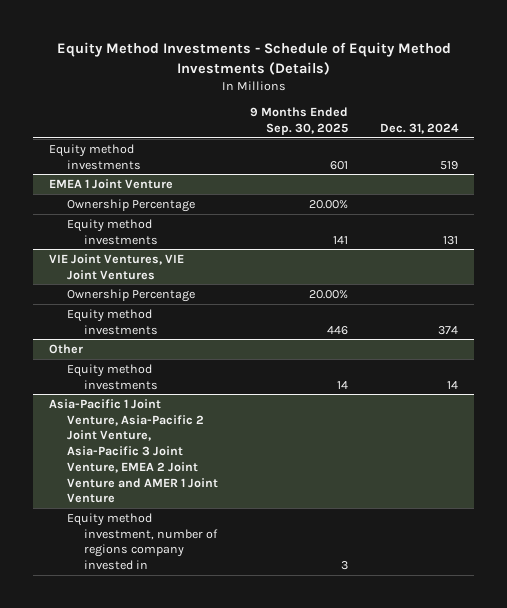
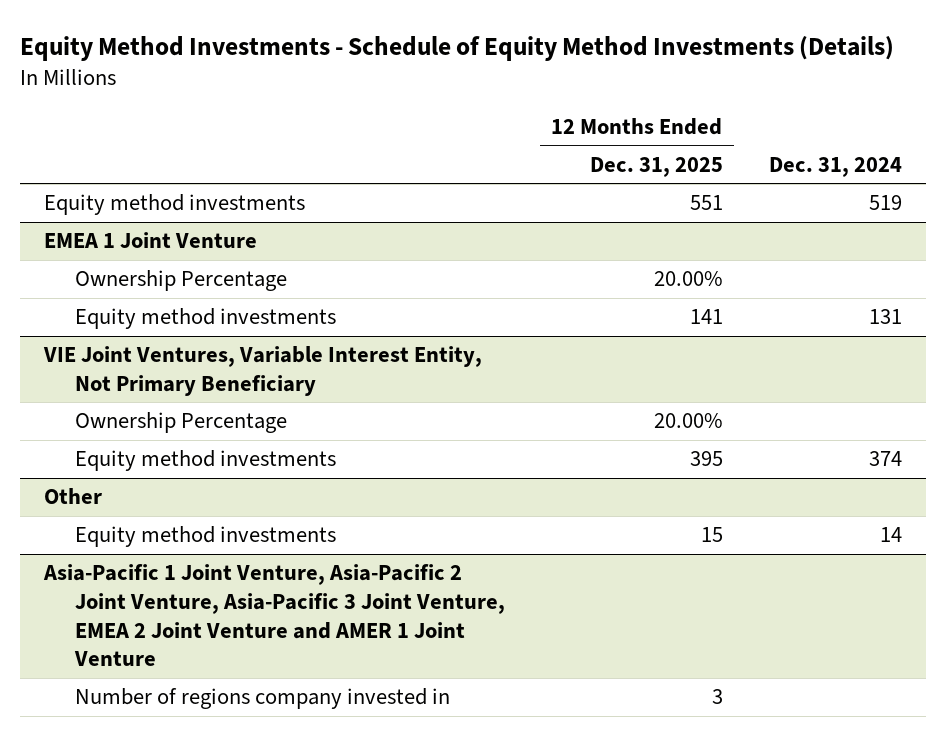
- | 9 Months Ended Sep. 30, 2025 | Dec. 31, 2024
+ | 12 Months Ended Dec. 31, 2025 | Dec. 31, 2024
- VIE Joint Ventures, VIE Joint Ventures
+ VIE Joint Ventures, Variable Interest Entity, Not Primary Beneficiary
@ Asia-Pacific 1 Joint Venture, Asia-Pacific 2 Joint Venture, Asia-Pacific 3 Joint Venture, EMEA 2 Joint Venture and AMER 1 Joint Venture
- Equity method investment, number of regions company invested in | 3 |
+ Number of regions company invested in | 3 |

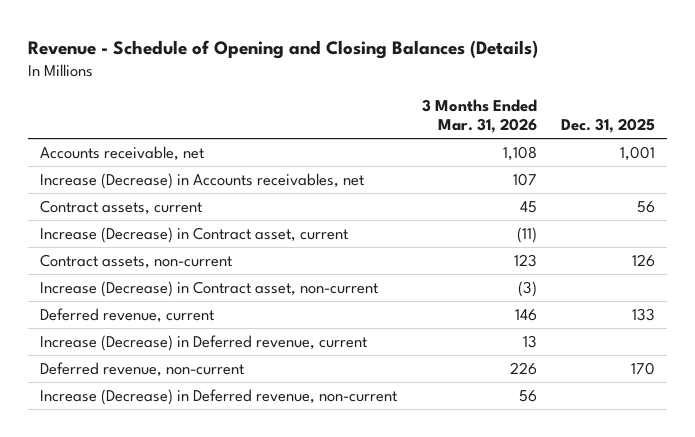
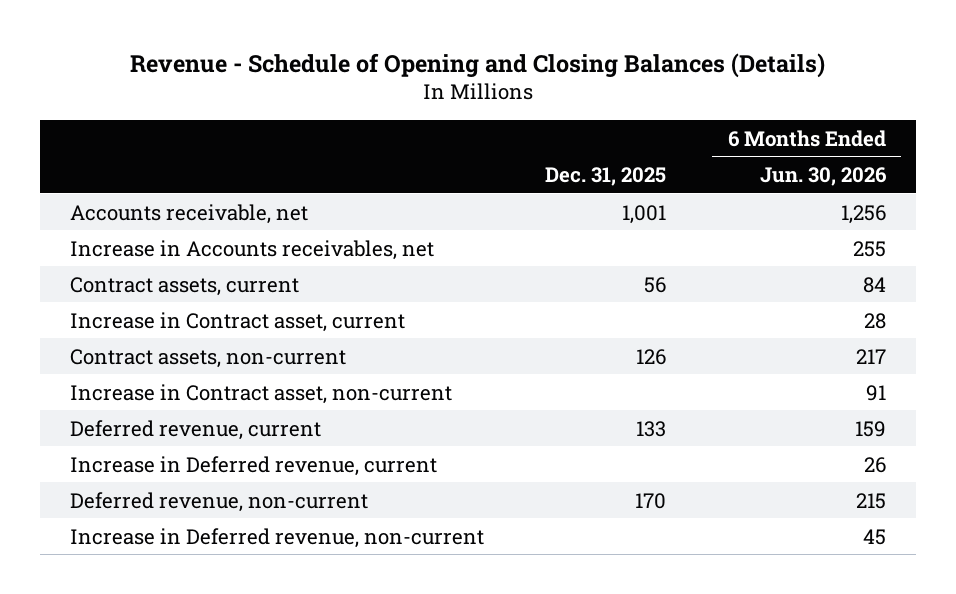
- | 3 Months Ended Mar. 31, 2026 | Dec. 31, 2025
+ | Dec. 31, 2025 | 6 Months Ended Jun. 30, 2026
- Increase (Decrease) in Accounts receivables, net | 107 |
+ Increase in Accounts receivables, net | | 255
- Increase (Decrease) in Contract asset, current | (11) |
+ Increase in Contract asset, current | | 28
- Increase (Decrease) in Contract asset, non-current | (3) |
+ Increase in Contract asset, non-current | | 91
- Increase (Decrease) in Deferred revenue, current | 13 |
+ Increase in Deferred revenue, current | | 26
- Increase (Decrease) in Deferred revenue, non-current | 56 |
+ Increase in Deferred revenue, non-current | | 45

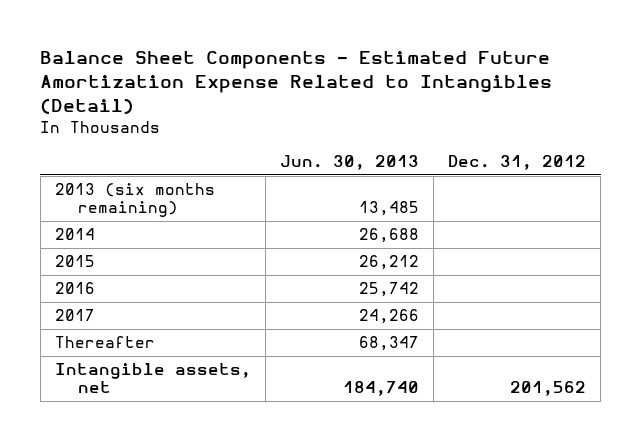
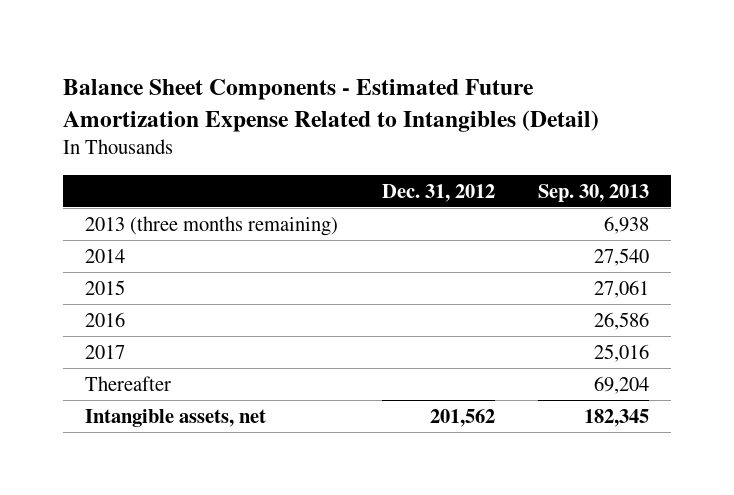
- | Jun. 30, 2013 | Dec. 31, 2012
+ | Dec. 31, 2012 | Sep. 30, 2013
- 2013 (six months remaining) | 13,485 |
+ 2013 (three months remaining) | | 6,938

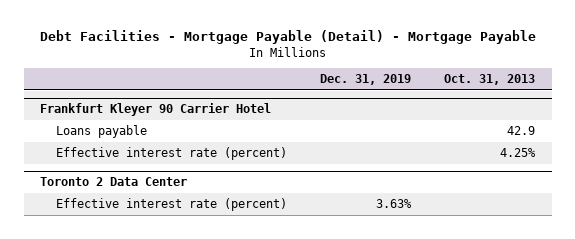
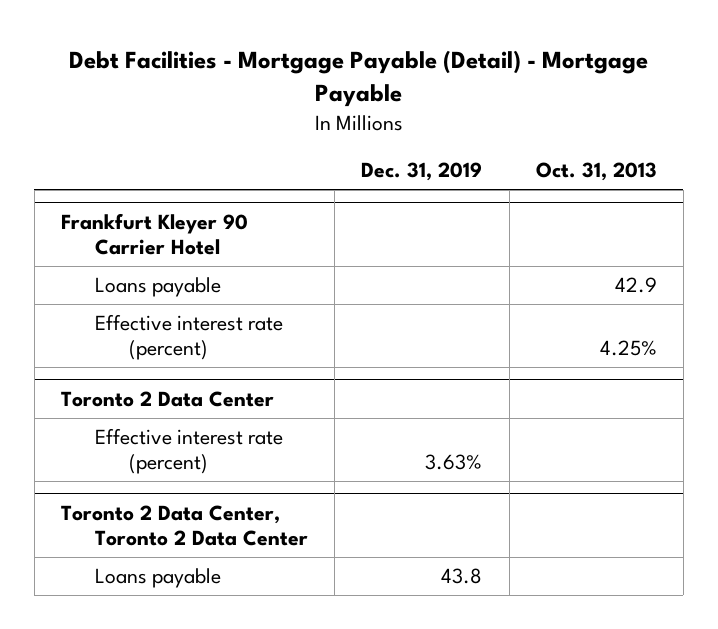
+ Toronto 2 Data Center, Toronto 2 Data Center
+ Loans payable | 43.8 |

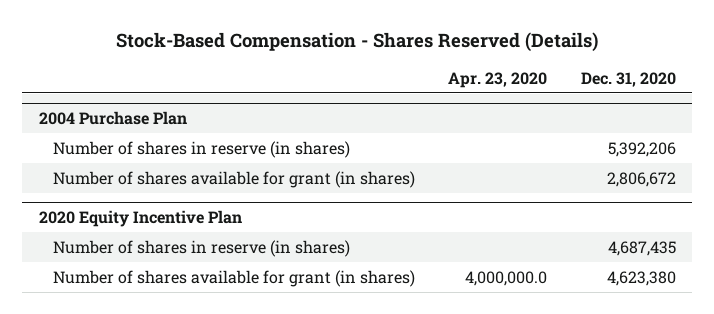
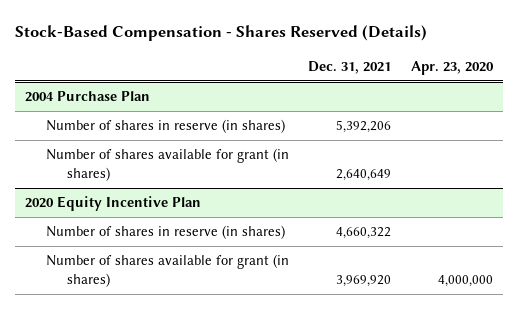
- | Apr. 23, 2020 | Dec. 31, 2020
+ | Dec. 31, 2021 | Apr. 23, 2020
@ 2020 Equity Incentive Plan
- Number of shares available for grant (in shares) | 4,000,000.0 | 4,623,380
+ Number of shares available for grant (in shares) | 3,969,920 | 4,000,000

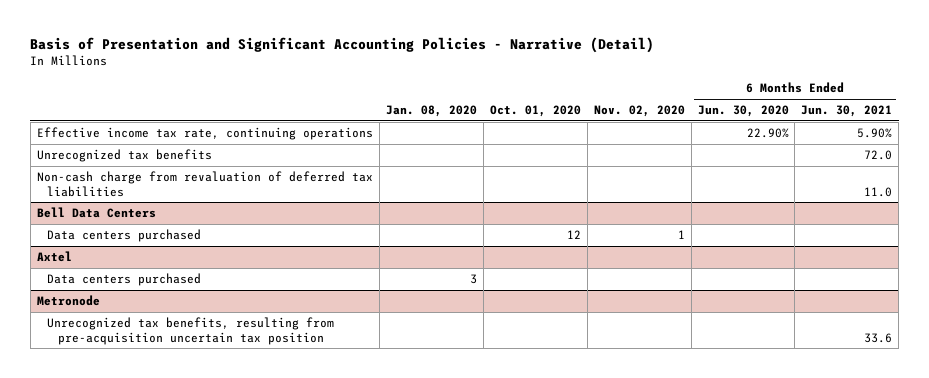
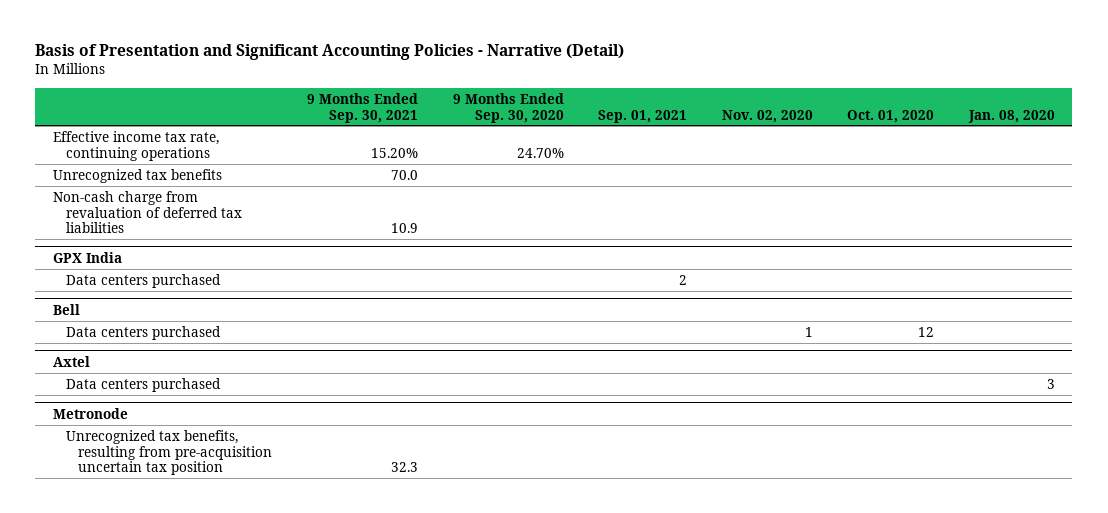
- | Jan. 08, 2020 | Oct. 01, 2020 | Nov. 02, 2020 | 6 Months Ended Jun. 30, 2020 | 6 Months Ended Jun. 30, 2021
+ | 9 Months Ended Sep. 30, 2021 | 9 Months Ended Sep. 30, 2020 | Sep. 01, 2021 | Nov. 02, 2020 | Oct. 01, 2020 | Jan. 08, 2020
- Bell Data Centers
+ GPX India
+ Data centers purchased | | | 2 | | |
+ Bell

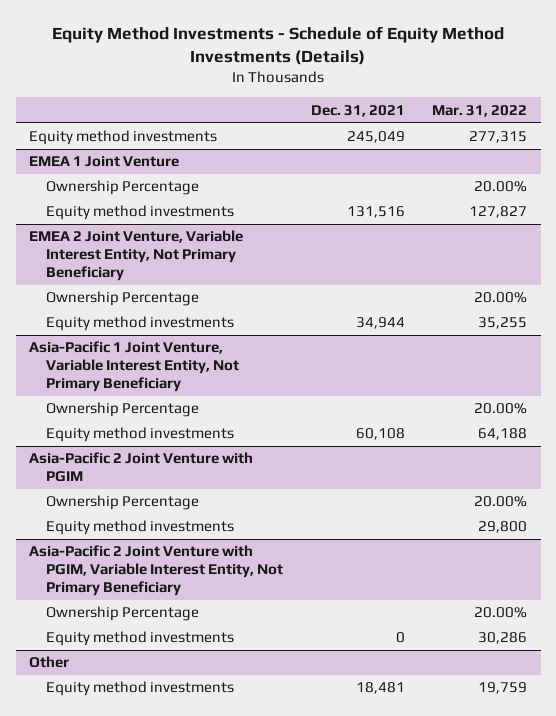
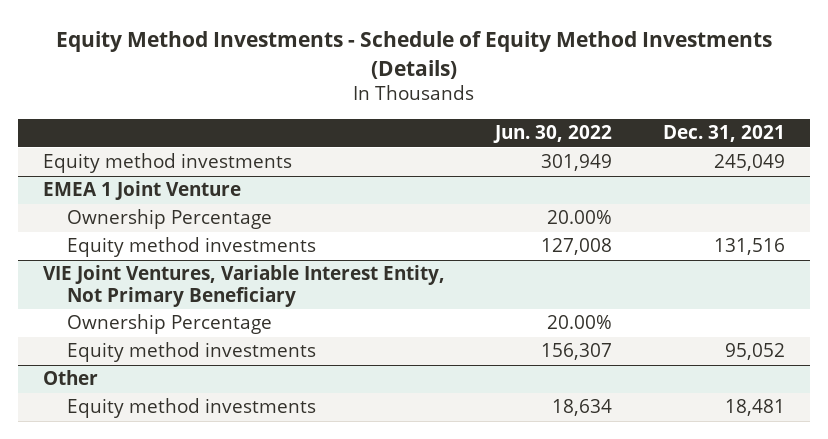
- | Dec. 31, 2021 | Mar. 31, 2022
+ | Jun. 30, 2022 | Dec. 31, 2021
- EMEA 2 Joint Venture, Variable Interest Entity, Not Primary Beneficiary
+ VIE Joint Ventures, Variable Interest Entity, Not Primary Beneficiary
- Equity method investments | 34,944 | 35,255
- Asia-Pacific 1 Joint Venture, Variable Interest Entity, Not Primary Beneficiary
- Ownership Percentage | | 20.00%
- Equity method investments | 60,108 | 64,188
- Asia-Pacific 2 Joint Venture with PGIM
- Ownership Percentage | | 20.00%
- Equity method investments | | 29,800
- Asia-Pacific 2 Joint Venture with PGIM, Variable Interest Entity, Not Primary Beneficiary
- Ownership Percentage | | 20.00%
- Equity method investments | 0 | 30,286
+ Equity method investments | 156,307 | 95,052

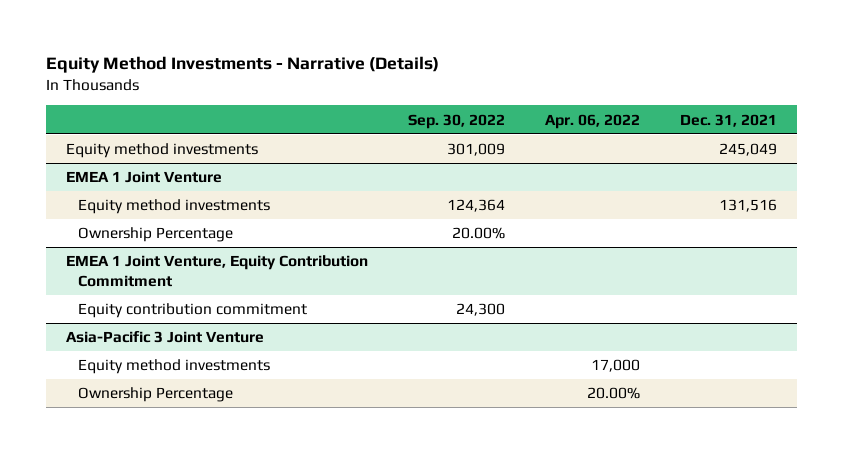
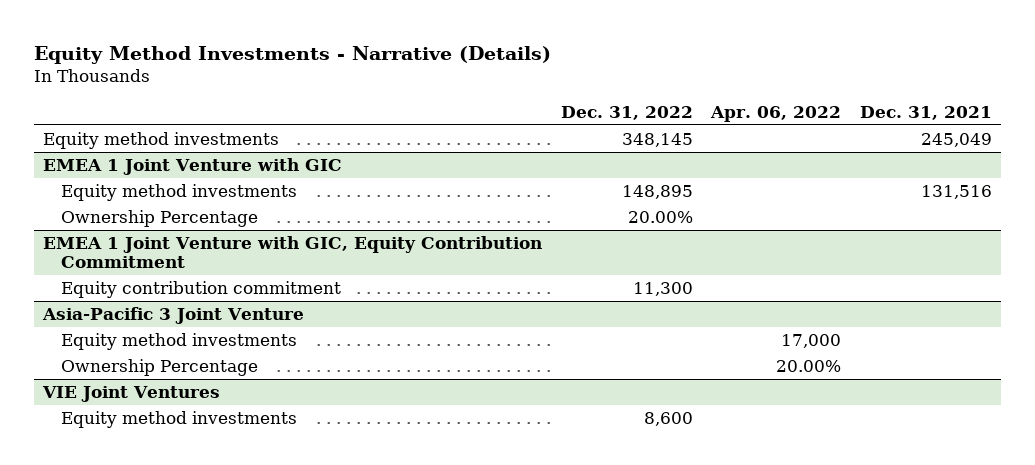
- | Sep. 30, 2022 | Apr. 06, 2022 | Dec. 31, 2021
+ | Dec. 31, 2022 | Apr. 06, 2022 | Dec. 31, 2021
- EMEA 1 Joint Venture
+ EMEA 1 Joint Venture with GIC
- EMEA 1 Joint Venture, Equity Contribution Commitment
+ EMEA 1 Joint Venture with GIC, Equity Contribution Commitment
+ VIE Joint Ventures
+ Equity method investments | 8,600 | |

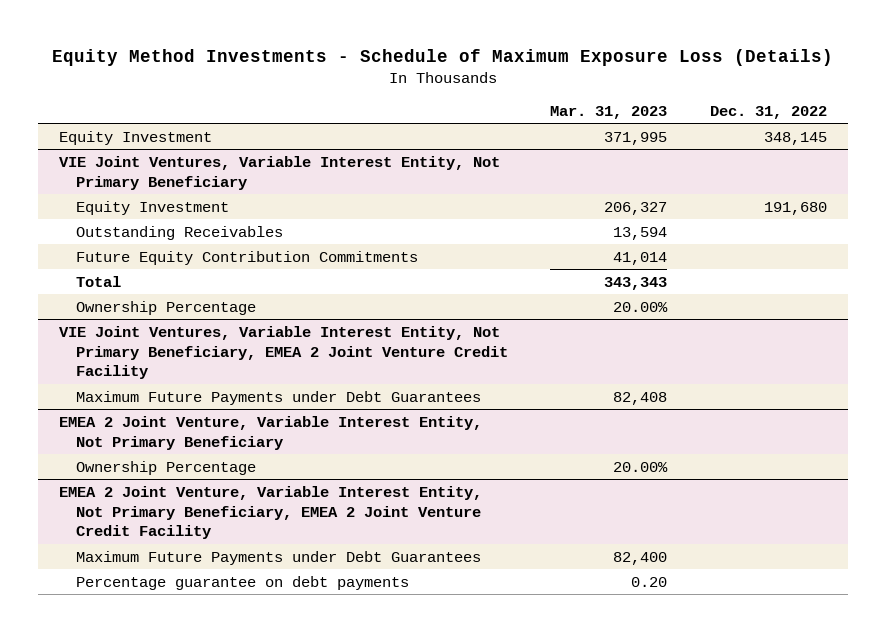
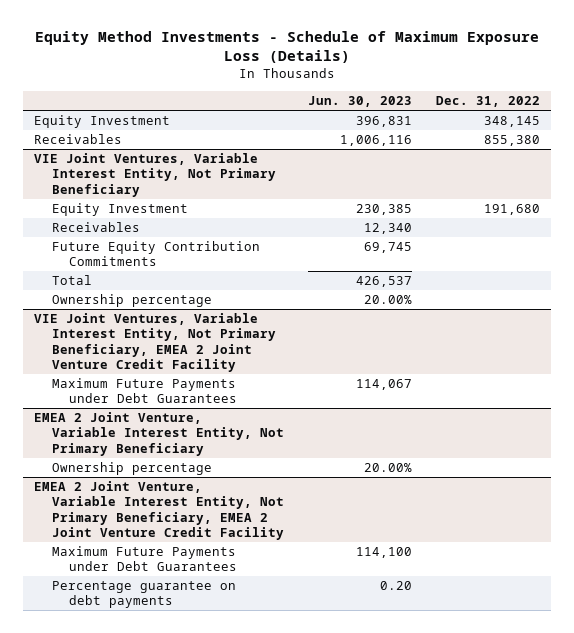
- | Mar. 31, 2023 | Dec. 31, 2022
+ | Jun. 30, 2023 | Dec. 31, 2022
+ Receivables | 1,006,116 | 855,380
@ VIE Joint Ventures, Variable Interest Entity, Not Primary Beneficiary
- Outstanding Receivables | 13,594 |
+ Receivables | 12,340 |
- Ownership Percentage | 20.00% |
+ Ownership percentage | 20.00% |
@ EMEA 2 Joint Venture, Variable Interest Entity, Not Primary Beneficiary
- Ownership Percentage | 20.00% |
+ Ownership percentage | 20.00% |

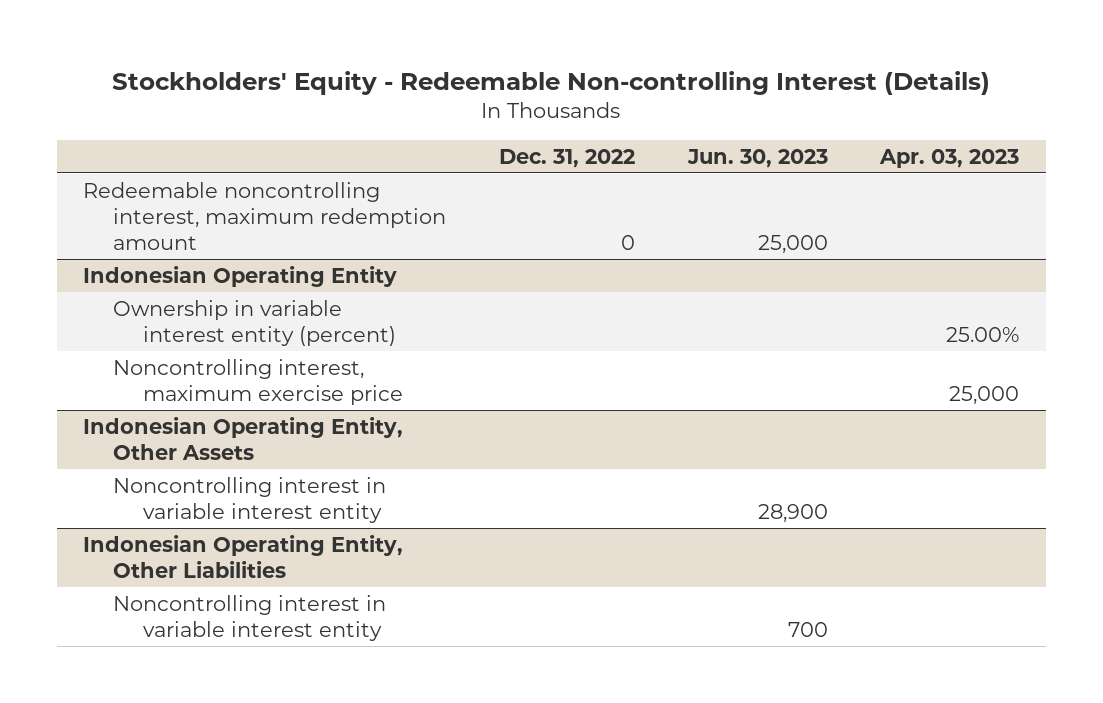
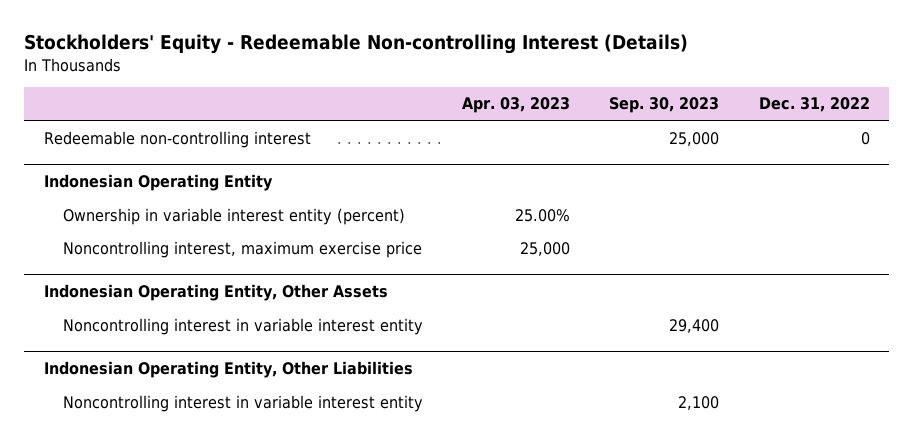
- | Dec. 31, 2022 | Jun. 30, 2023 | Apr. 03, 2023
+ | Apr. 03, 2023 | Sep. 30, 2023 | Dec. 31, 2022
- Redeemable noncontrolling interest, maximum redemption amount | 0 | 25,000 |
+ Redeemable non-controlling interest | | 25,000 | 0

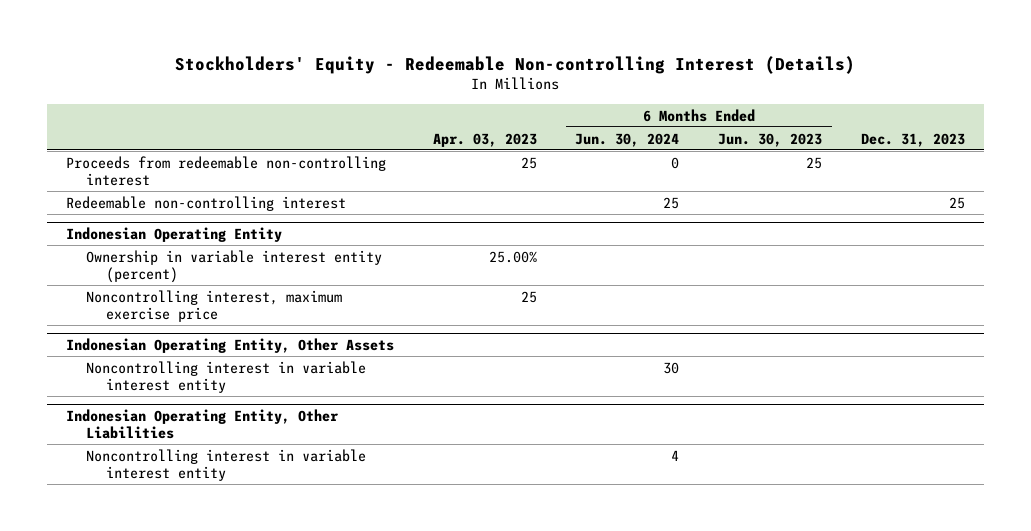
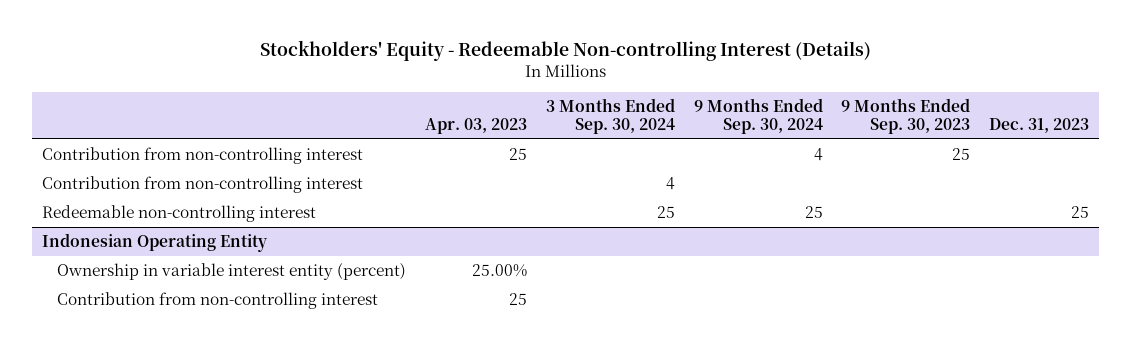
- | Apr. 03, 2023 | 6 Months Ended Jun. 30, 2024 | 6 Months Ended Jun. 30, 2023 | Dec. 31, 2023
+ | Apr. 03, 2023 | 3 Months Ended Sep. 30, 2024 | 9 Months Ended Sep. 30, 2024 | 9 Months Ended Sep. 30, 2023 | Dec. 31, 2023
- Proceeds from redeemable non-controlling interest | 25 | 0 | 25 |
+ Contribution from non-controlling interest | 25 | | 4 | 25 |
+ Contribution from non-controlling interest | | 4 | | |
@ Indonesian Operating Entity
- Noncontrolling interest, maximum exercise price | 25 | | |
- Indonesian Operating Entity, Other Assets
- Noncontrolling interest in variable interest entity | | 30 | |
- Indonesian Operating Entity, Other Liabilities
- Noncontrolling interest in variable interest entity | | 4 | |
@ Indonesian Operating Entity
+ Contribution from non-controlling interest | 25 | | | |

